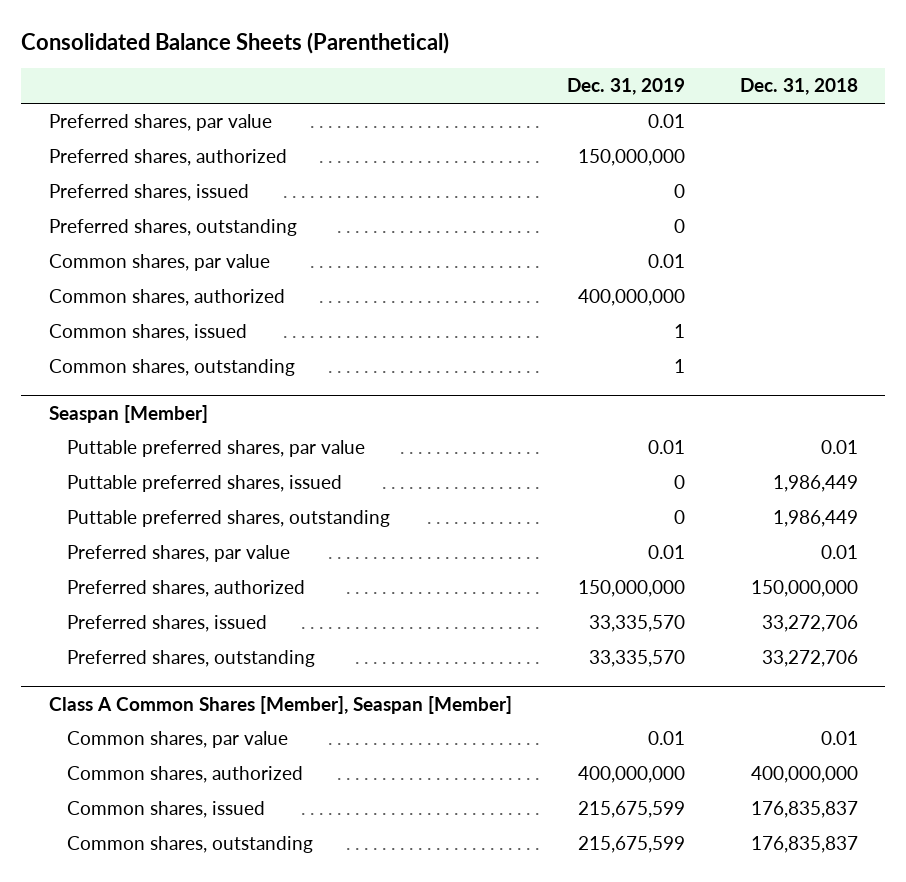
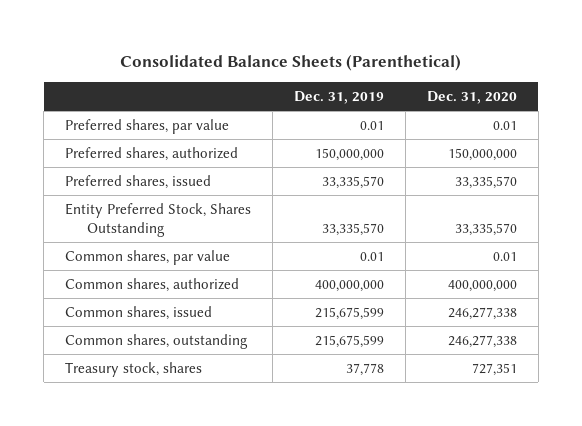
- | Dec. 31, 2019 | Dec. 31, 2018
+ | Dec. 31, 2019 | Dec. 31, 2020
- Preferred shares, issued | 0 |
- Preferred shares, outstanding | 0 |
- Common shares, par value | 0.01 |
- Common shares, authorized | 400,000,000 |
- Common shares, issued | 1 |
- Common shares, outstanding | 1 |
- Seaspan [Member]
- Puttable preferred shares, par value | 0.01 | 0.01
- Puttable preferred shares, issued | 0 | 1,986,449
- Puttable preferred shares, outstanding | 0 | 1,986,449
- Preferred shares, par value | 0.01 | 0.01
- Preferred shares, authorized | 150,000,000 | 150,000,000
- Preferred shares, outstanding | 33,335,570 | 33,272,706
- Class A Common Shares [Member], Seaspan [Member]
+ Entity Preferred Stock, Shares Outstanding | 33,335,570 | 33,335,570
+ Treasury stock, shares | 37,778 | 727,351

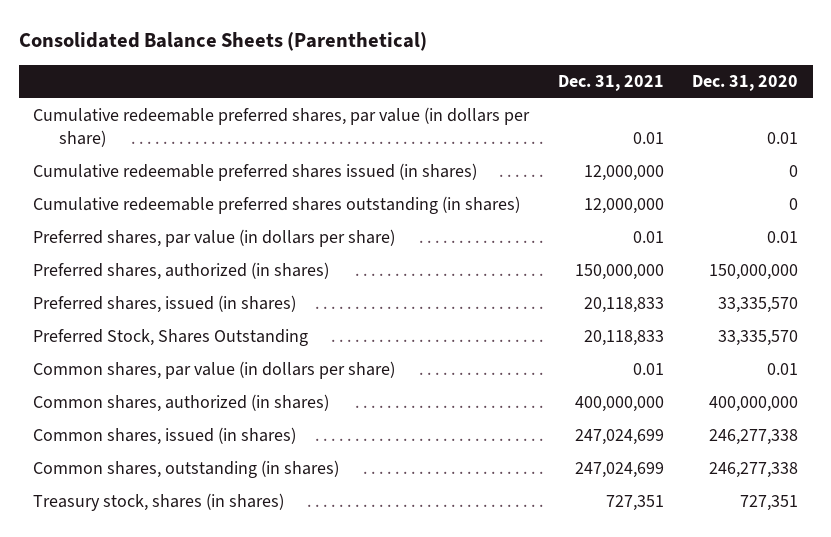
- | Dec. 31, 2019 | Dec. 31, 2020
+ | Dec. 31, 2021 | Dec. 31, 2020
- Preferred shares, par value | 0.01 | 0.01
- Preferred shares, authorized | 150,000,000 | 150,000,000
- Preferred shares, issued | 33,335,570 | 33,335,570
- Entity Preferred Stock, Shares Outstanding | 33,335,570 | 33,335,570
- Common shares, par value | 0.01 | 0.01
- Common shares, authorized | 400,000,000 | 400,000,000
- Common shares, issued | 215,675,599 | 246,277,338
- Common shares, outstanding | 215,675,599 | 246,277,338
- Treasury stock, shares | 37,778 | 727,351
+ Cumulative redeemable preferred shares, par value (in dollars per share) | 0.01 | 0.01
+ Cumulative redeemable preferred shares issued (in shares) | 12,000,000 | 0
+ Cumulative redeemable preferred shares outstanding (in shares) | 12,000,000 | 0
+ Preferred shares, par value (in dollars per share) | 0.01 | 0.01
+ Preferred shares, authorized (in shares) | 150,000,000 | 150,000,000
+ Preferred shares, issued (in shares) | 20,118,833 | 33,335,570
+ Preferred Stock, Shares Outstanding | 20,118,833 | 33,335,570
+ Common shares, par value (in dollars per share) | 0.01 | 0.01
+ Common shares, authorized (in shares) | 400,000,000 | 400,000,000
+ Common shares, issued (in shares) | 247,024,699 | 246,277,338
+ Common shares, outstanding (in shares) | 247,024,699 | 246,277,338
+ Treasury stock, shares (in shares) | 727,351 | 727,351

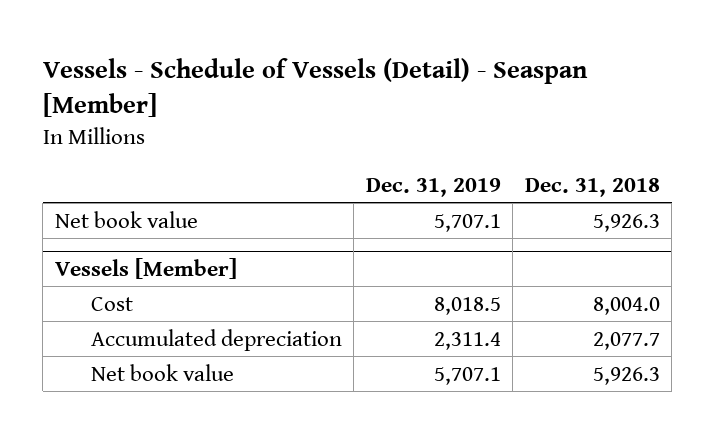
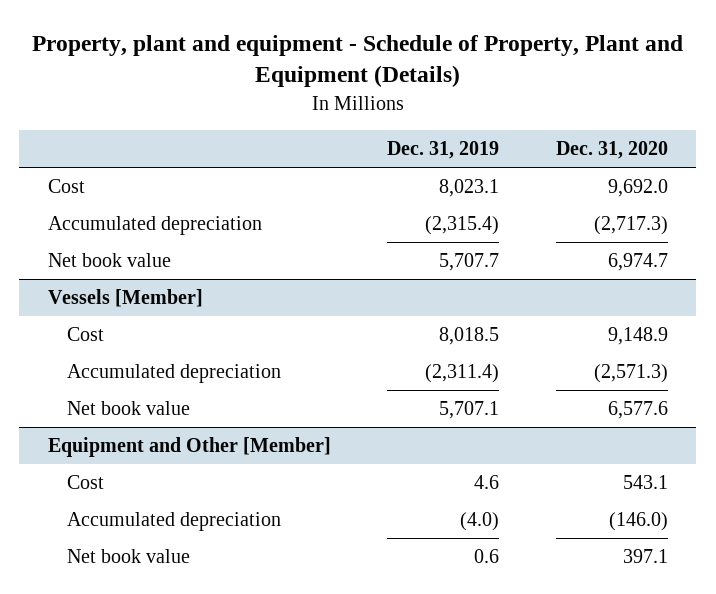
- Vessels - Schedule of Vessels (Detail) - Seaspan [Member]
+ Property, plant and equipment - Schedule of Property, Plant and Equipment (Details)
- | Dec. 31, 2019 | Dec. 31, 2018
+ | Dec. 31, 2019 | Dec. 31, 2020
- Net book value | 5,707.1 | 5,926.3
+ Cost | 8,023.1 | 9,692.0
+ Accumulated depreciation | (2,315.4) | (2,717.3)
+ Net book value | 5,707.7 | 6,974.7
@ Vessels [Member]
- Accumulated depreciation | 2,311.4 | 2,077.7
+ Accumulated depreciation | (2,311.4) | (2,571.3)
+ Equipment and Other [Member]
+ Cost | 4.6 | 543.1
+ Accumulated depreciation | (4.0) | (146.0)
+ Net book value | 0.6 | 397.1

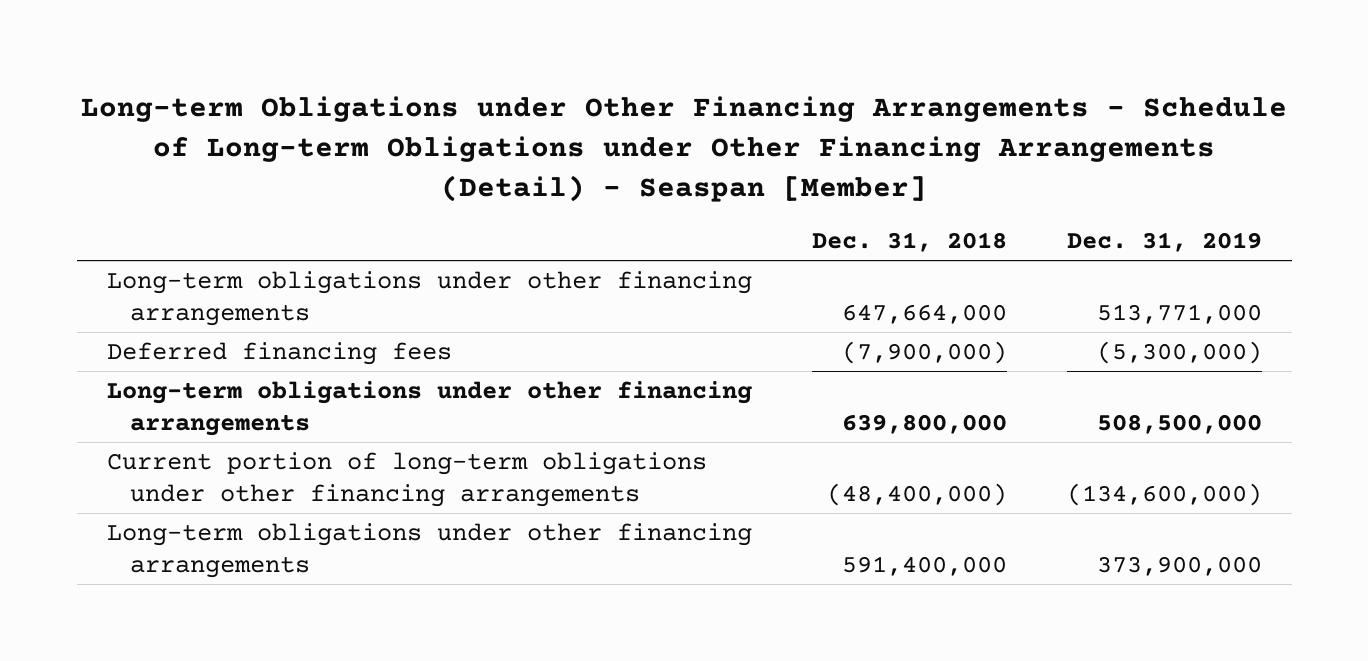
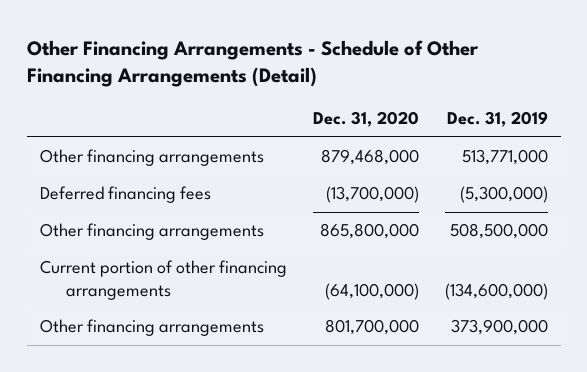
- Long-term Obligations under Other Financing Arrangements - Schedule of Long-term Obligations under Other Financing Arrangements (Detail) - Seaspan [Member]
+ Other Financing Arrangements - Schedule of Other Financing Arrangements (Detail)
- | Dec. 31, 2018 | Dec. 31, 2019
+ | Dec. 31, 2020 | Dec. 31, 2019
- Long-term obligations under other financing arrangements | 647,664,000 | 513,771,000
+ Other financing arrangements | 879,468,000 | 513,771,000
- Long-term obligations under other financing arrangements | 639,800,000 | 508,500,000
- Current portion of long-term obligations under other financing arrangements | (48,400,000) | (134,600,000)
- Long-term obligations under other financing arrangements | 591,400,000 | 373,900,000
+ Other financing arrangements | 865,800,000 | 508,500,000
+ Current portion of other financing arrangements | (64,100,000) | (134,600,000)
+ Other financing arrangements | 801,700,000 | 373,900,000

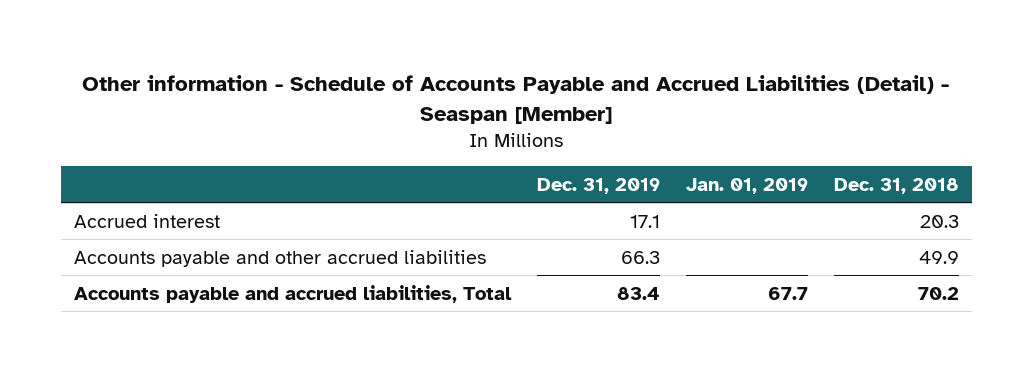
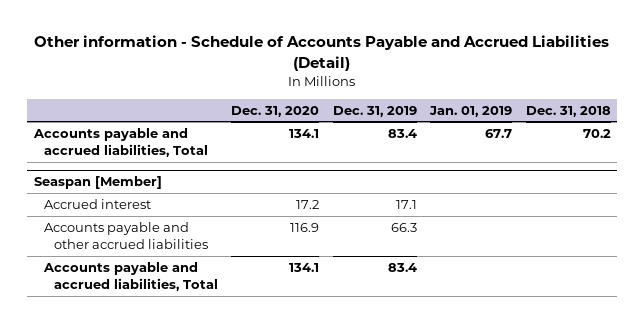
- Other information - Schedule of Accounts Payable and Accrued Liabilities (Detail) - Seaspan [Member]
+ Other information - Schedule of Accounts Payable and Accrued Liabilities (Detail)
- | Dec. 31, 2019 | Jan. 01, 2019 | Dec. 31, 2018
+ | Dec. 31, 2020 | Dec. 31, 2019 | Jan. 01, 2019 | Dec. 31, 2018
- Accrued interest | 17.1 | | 20.3
- Accounts payable and other accrued liabilities | 66.3 | | 49.9
+ Seaspan [Member]
+ Accrued interest | 17.2 | 17.1 | |
+ Accounts payable and other accrued liabilities | 116.9 | 66.3 | |
+ Accounts payable and accrued liabilities, Total | 134.1 | 83.4 | |

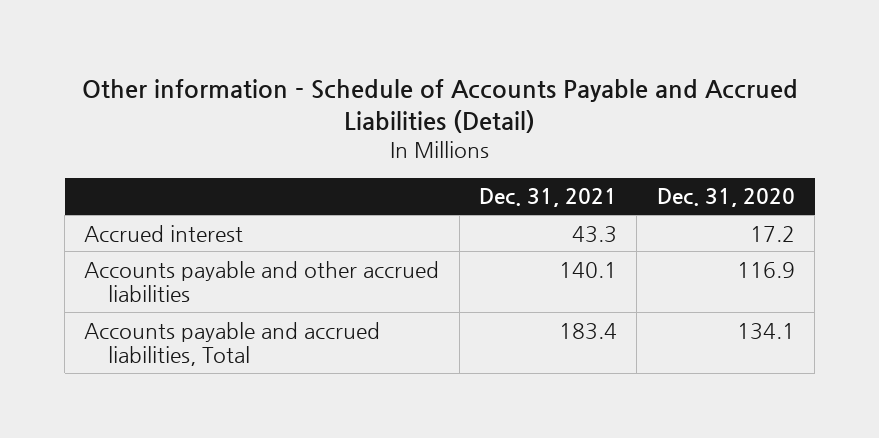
- | Dec. 31, 2020 | Dec. 31, 2019 | Jan. 01, 2019 | Dec. 31, 2018
+ | Dec. 31, 2021 | Dec. 31, 2020
- Accounts payable and accrued liabilities, Total | 134.1 | 83.4 | 67.7 | 70.2
- Seaspan [Member]

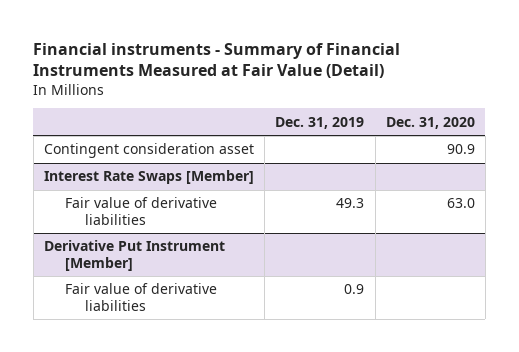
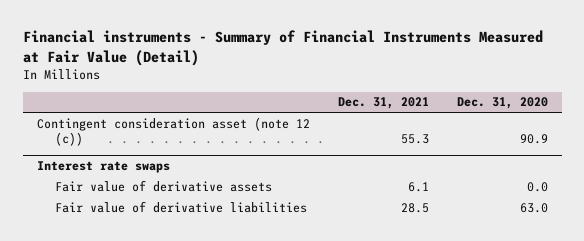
- | Dec. 31, 2019 | Dec. 31, 2020
+ | Dec. 31, 2021 | Dec. 31, 2020
- Contingent consideration asset | | 90.9
- Interest Rate Swaps [Member]
+ Contingent consideration asset (note 12 (c)) | 55.3 | 90.9
+ Interest rate swaps
+ Fair value of derivative assets | 6.1 | 0.0
- Derivative Put Instrument [Member]
- Fair value of derivative liabilities | 0.9 |

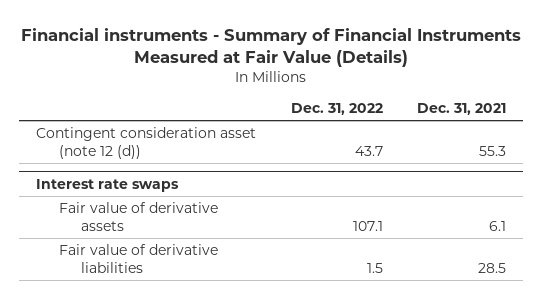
- Financial instruments - Summary of Financial Instruments Measured at Fair Value (Detail)
+ Financial instruments - Summary of Financial Instruments Measured at Fair Value (Details)
- | Dec. 31, 2021 | Dec. 31, 2020
+ | Dec. 31, 2022 | Dec. 31, 2021
- Contingent consideration asset (note 12 (c)) | 55.3 | 90.9
+ Contingent consideration asset (note 12 (d)) | 43.7 | 55.3

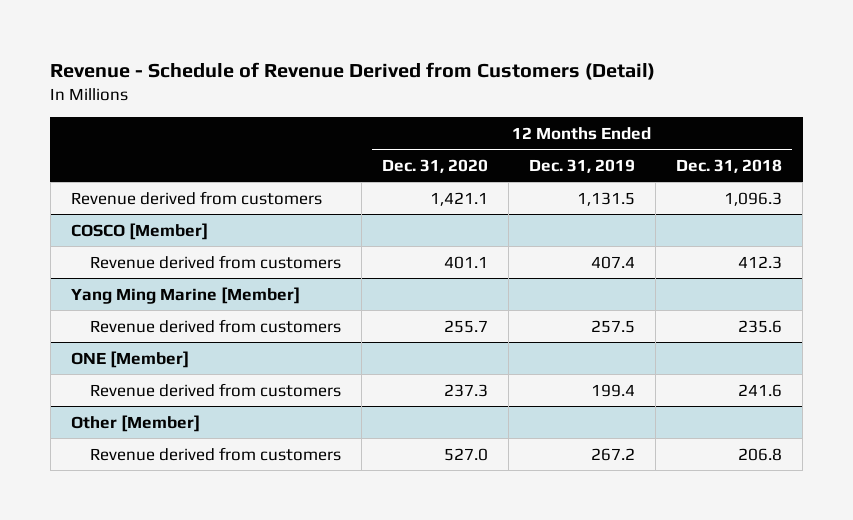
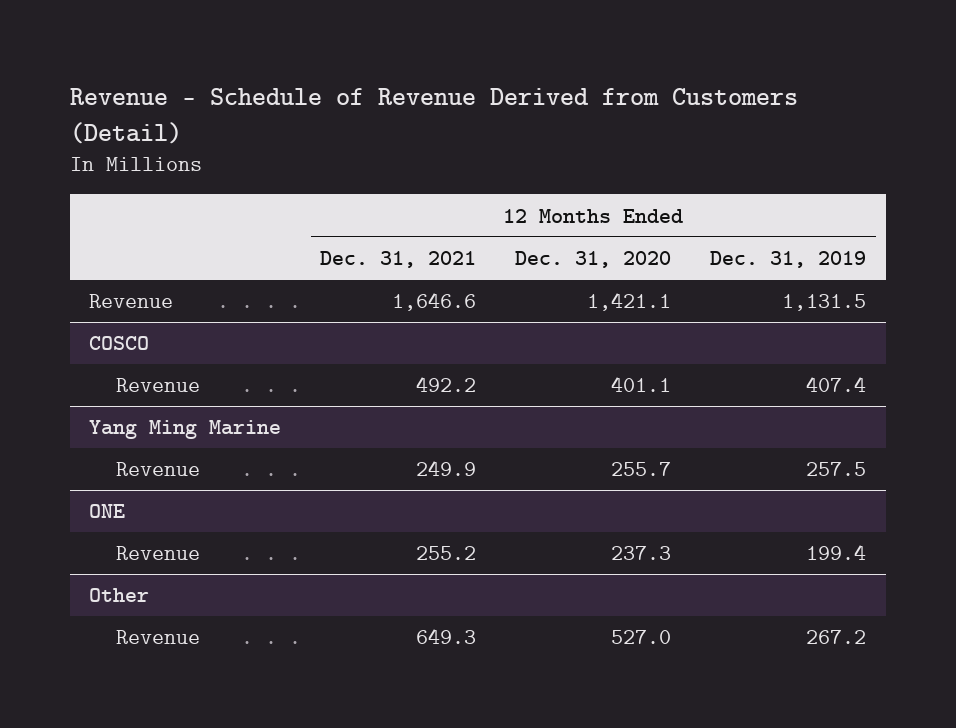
- | 12 Months Ended Dec. 31, 2020 | 12 Months Ended Dec. 31, 2019 | 12 Months Ended Dec. 31, 2018
+ | 12 Months Ended Dec. 31, 2021 | 12 Months Ended Dec. 31, 2020 | 12 Months Ended Dec. 31, 2019
- Revenue derived from customers | 1,421.1 | 1,131.5 | 1,096.3
- COSCO [Member]
- Revenue derived from customers | 401.1 | 407.4 | 412.3
- Yang Ming Marine [Member]
- Revenue derived from customers | 255.7 | 257.5 | 235.6
- ONE [Member]
- Revenue derived from customers | 237.3 | 199.4 | 241.6
- Other [Member]
- Revenue derived from customers | 527.0 | 267.2 | 206.8
+ Revenue | 1,646.6 | 1,421.1 | 1,131.5
+ COSCO
+ Revenue | 492.2 | 401.1 | 407.4
+ Yang Ming Marine
+ Revenue | 249.9 | 255.7 | 257.5
+ ONE
+ Revenue | 255.2 | 237.3 | 199.4
+ Other
+ Revenue | 649.3 | 527.0 | 267.2

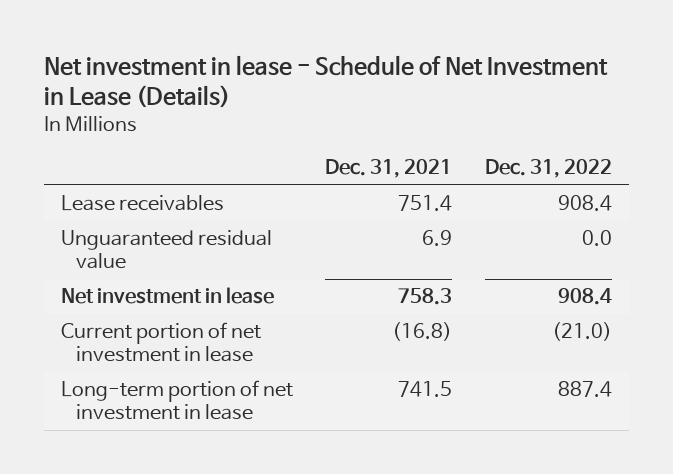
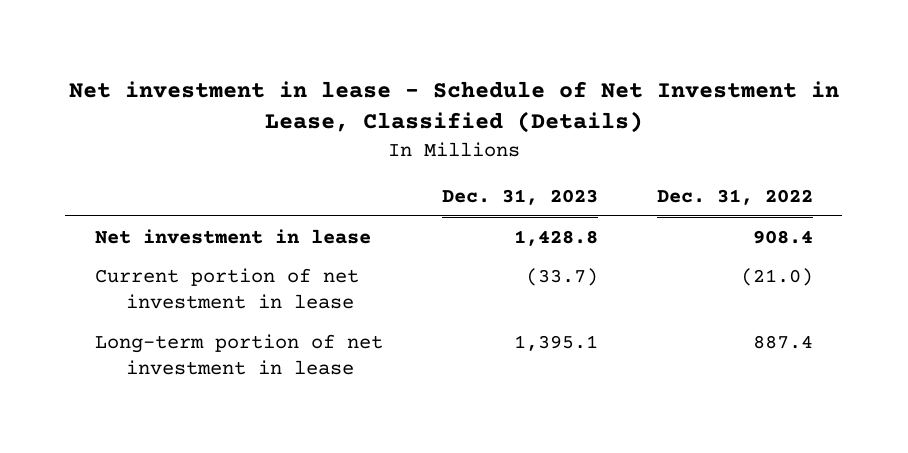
- Net investment in lease - Schedule of Net Investment in Lease (Details)
+ Net investment in lease - Schedule of Net Investment in Lease, Classified (Details)
- | Dec. 31, 2021 | Dec. 31, 2022
+ | Dec. 31, 2023 | Dec. 31, 2022
- Lease receivables | 751.4 | 908.4
- Unguaranteed residual value | 6.9 | 0.0

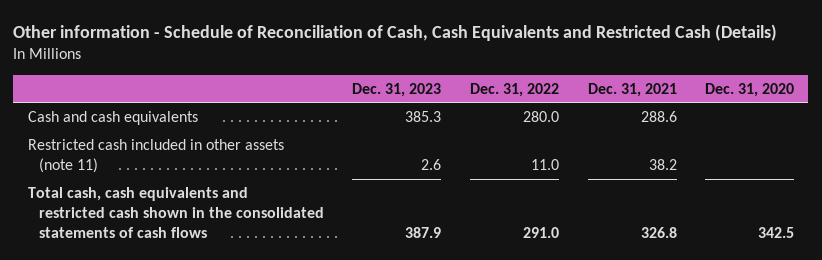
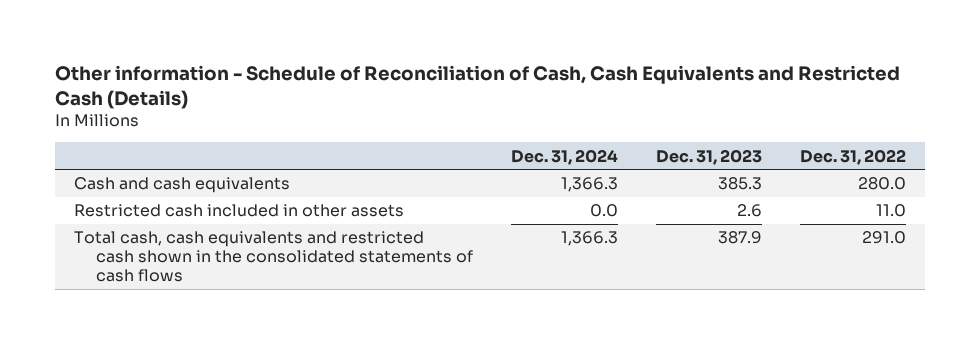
- | Dec. 31, 2023 | Dec. 31, 2022 | Dec. 31, 2021 | Dec. 31, 2020
+ | Dec. 31, 2024 | Dec. 31, 2023 | Dec. 31, 2022
- Restricted cash included in other assets (note 11) | 2.6 | 11.0 | 38.2 |
+ Restricted cash included in other assets | 0.0 | 2.6 | 11.0

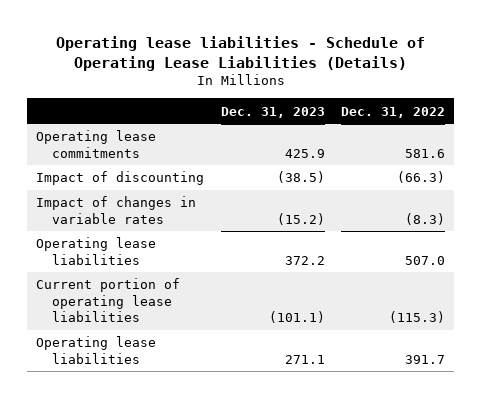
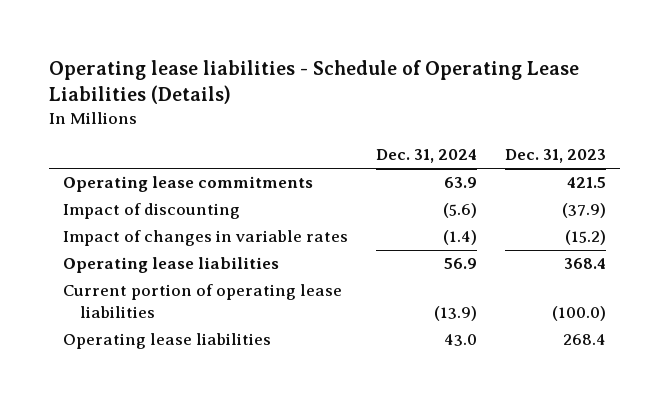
- | Dec. 31, 2023 | Dec. 31, 2022
+ | Dec. 31, 2024 | Dec. 31, 2023
- Operating lease commitments | 425.9 | 581.6
- Impact of discounting | (38.5) | (66.3)
+ Operating lease commitments | 63.9 | 421.5
+ Impact of discounting | (5.6) | (37.9)
- Operating lease liabilities | 372.2 | 507.0
- Current portion of operating lease liabilities | (101.1) | (115.3)
- Operating lease liabilities | 271.1 | 391.7
+ Operating lease liabilities | 56.9 | 368.4
+ Current portion of operating lease liabilities | (13.9) | (100.0)
+ Operating lease liabilities | 43.0 | 268.4

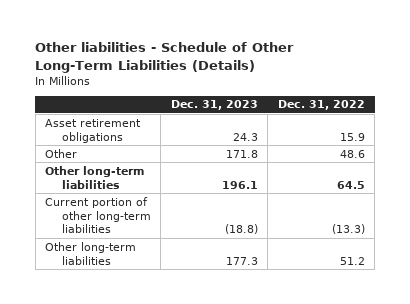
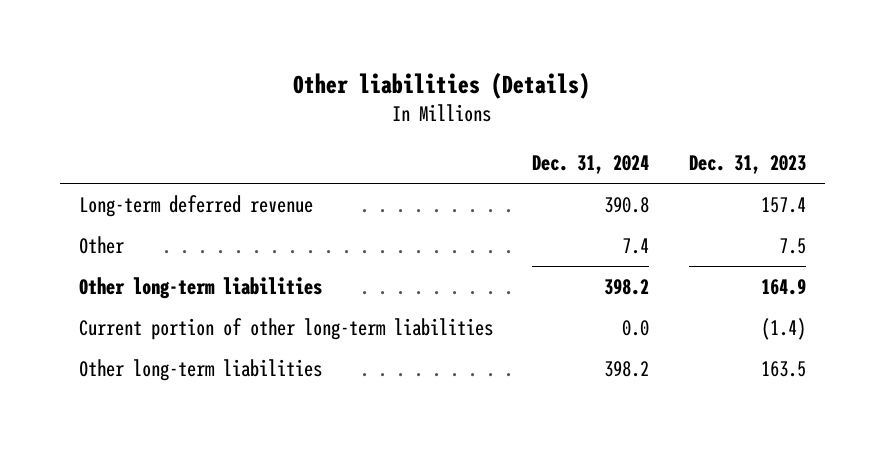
- Other liabilities - Schedule of Other Long-Term Liabilities (Details)
+ Other liabilities (Details)
- | Dec. 31, 2023 | Dec. 31, 2022
+ | Dec. 31, 2024 | Dec. 31, 2023
- Asset retirement obligations | 24.3 | 15.9
- Other | 171.8 | 48.6
- Other long-term liabilities | 196.1 | 64.5
- Current portion of other long-term liabilities | (18.8) | (13.3)
- Other long-term liabilities | 177.3 | 51.2
+ Long-term deferred revenue | 390.8 | 157.4
+ Other | 7.4 | 7.5
+ Other long-term liabilities | 398.2 | 164.9
+ Current portion of other long-term liabilities | 0.0 | (1.4)
+ Other long-term liabilities | 398.2 | 163.5

